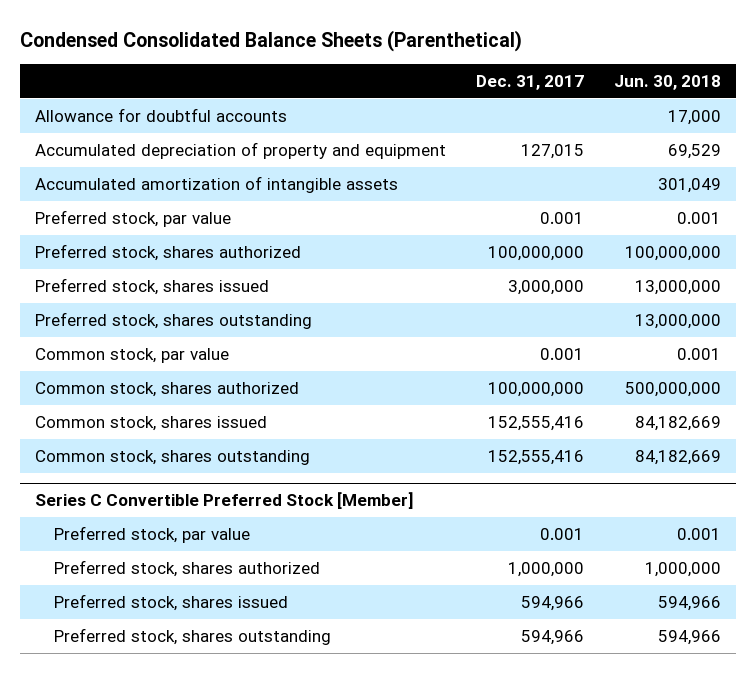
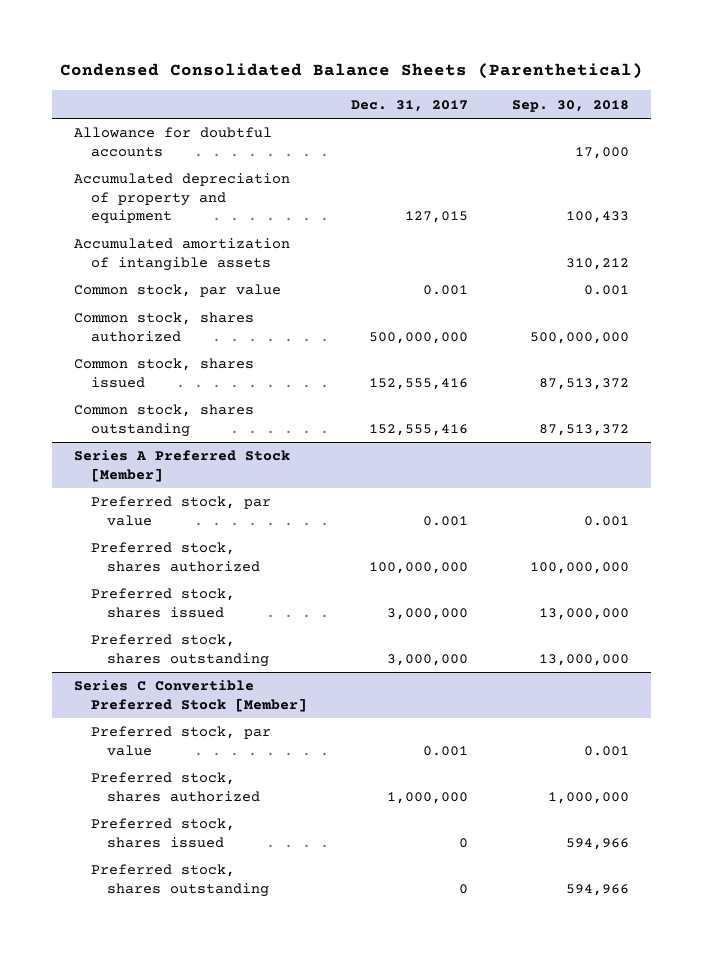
- | Dec. 31, 2017 | Jun. 30, 2018
+ | Dec. 31, 2017 | Sep. 30, 2018
- Preferred stock, par value | 0.001 | 0.001
- Preferred stock, shares authorized | 100,000,000 | 100,000,000
- Preferred stock, shares issued | 3,000,000 | 13,000,000
- Preferred stock, shares outstanding | | 13,000,000
- Common stock, shares authorized | 100,000,000 | 500,000,000
+ Common stock, shares authorized | 500,000,000 | 500,000,000
+ Series A Preferred Stock [Member]
+ Preferred stock, par value | 0.001 | 0.001
+ Preferred stock, shares authorized | 100,000,000 | 100,000,000
+ Preferred stock, shares issued | 3,000,000 | 13,000,000
+ Preferred stock, shares outstanding | 3,000,000 | 13,000,000
@ Series C Convertible Preferred Stock [Member]
- Preferred stock, shares issued | 594,966 | 594,966
- Preferred stock, shares outstanding | 594,966 | 594,966
+ Preferred stock, shares issued | 0 | 594,966
+ Preferred stock, shares outstanding | 0 | 594,966

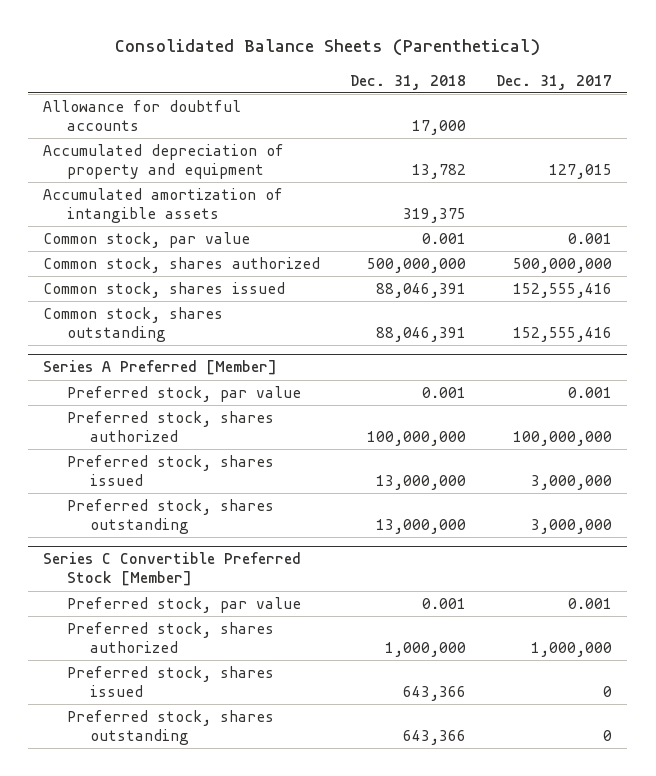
- Condensed Consolidated Balance Sheets (Parenthetical)
+ Consolidated Balance Sheets (Parenthetical)
- | Dec. 31, 2017 | Sep. 30, 2018
+ | Dec. 31, 2018 | Dec. 31, 2017
- Series A Preferred Stock [Member]
+ Series A Preferred [Member]

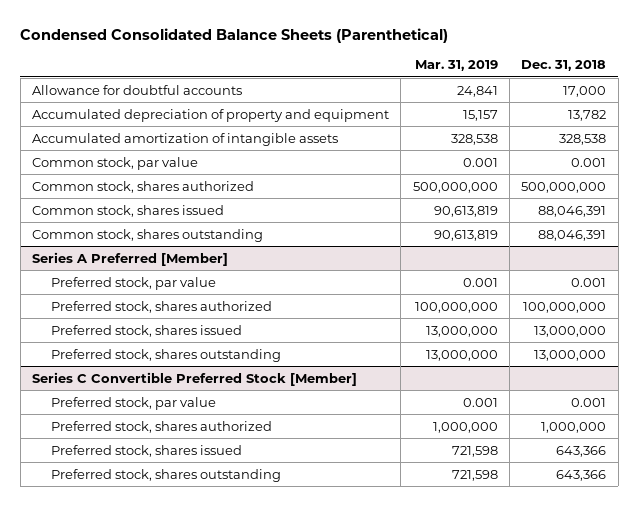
- Consolidated Balance Sheets (Parenthetical)
+ Condensed Consolidated Balance Sheets (Parenthetical)
- | Dec. 31, 2018 | Dec. 31, 2017
+ | Mar. 31, 2019 | Dec. 31, 2018
- Accumulated amortization of intangible assets | 319,375 |
+ Accumulated amortization of intangible assets | 328,538 | 328,538

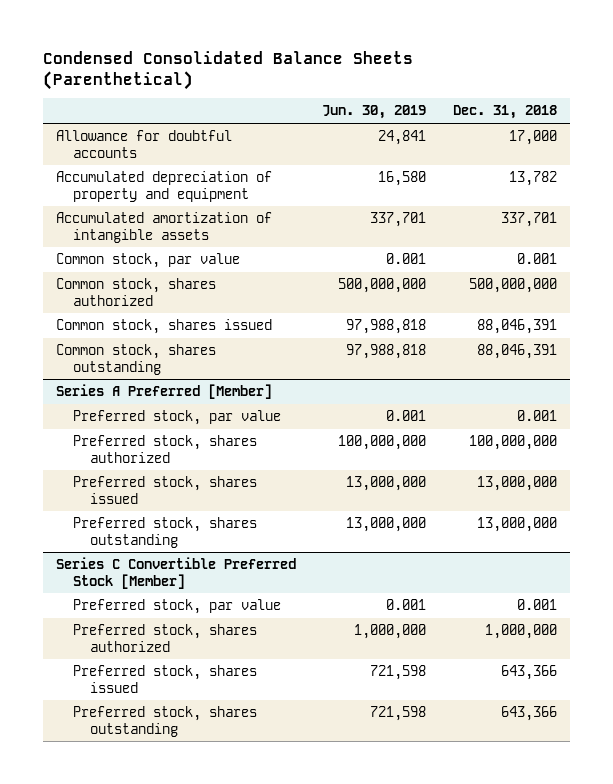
- | Mar. 31, 2019 | Dec. 31, 2018
+ | Jun. 30, 2019 | Dec. 31, 2018
- Accumulated amortization of intangible assets | 328,538 | 328,538
+ Accumulated amortization of intangible assets | 337,701 | 337,701

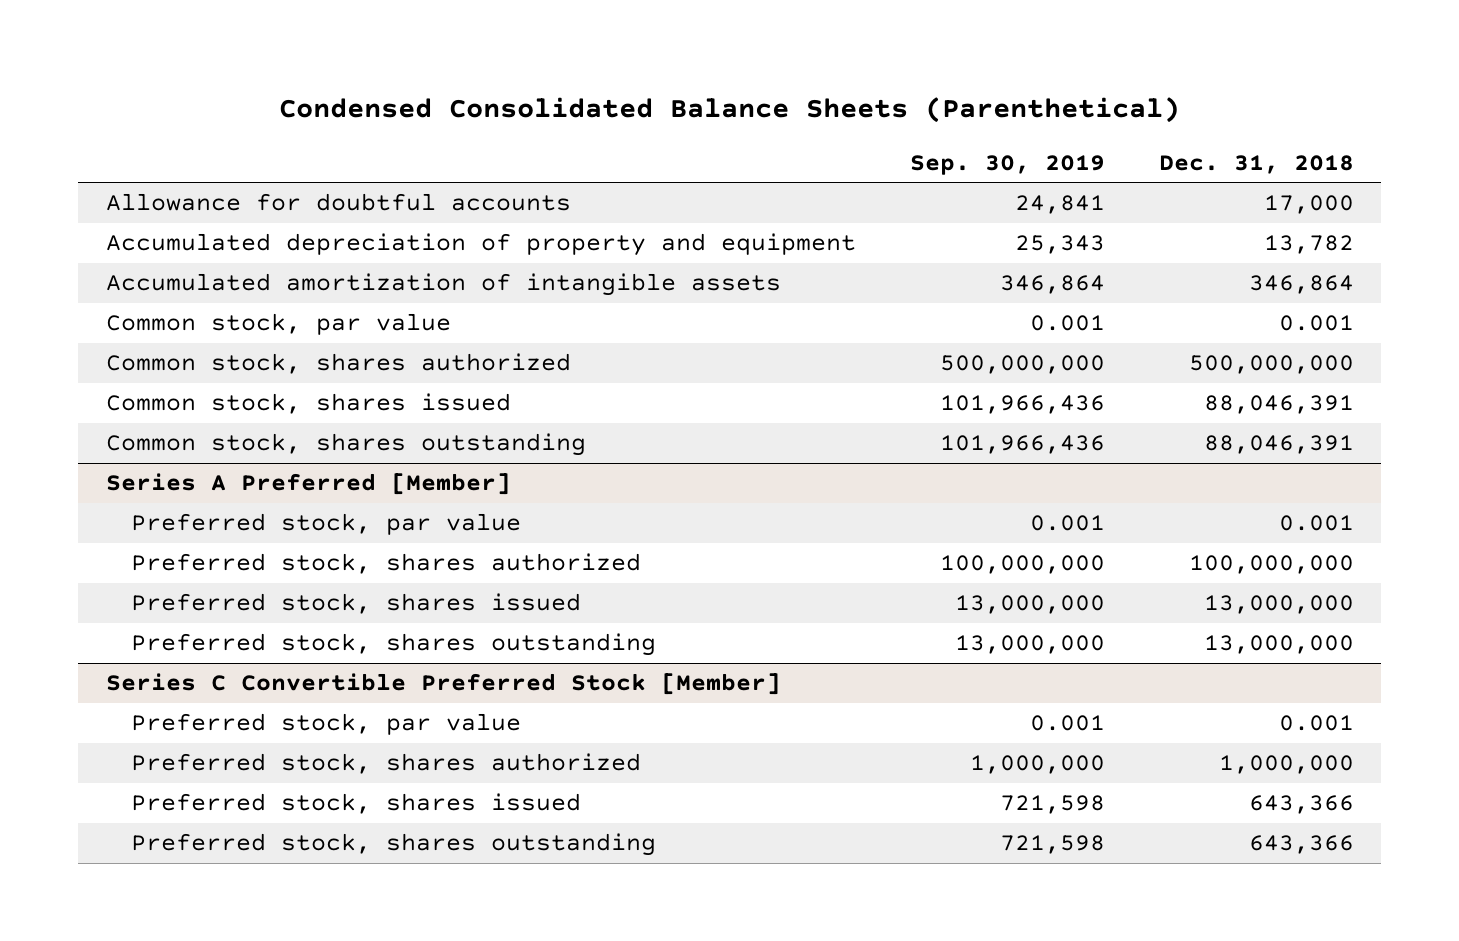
- | Jun. 30, 2019 | Dec. 31, 2018
+ | Sep. 30, 2019 | Dec. 31, 2018
- Accumulated amortization of intangible assets | 337,701 | 337,701
+ Accumulated amortization of intangible assets | 346,864 | 346,864

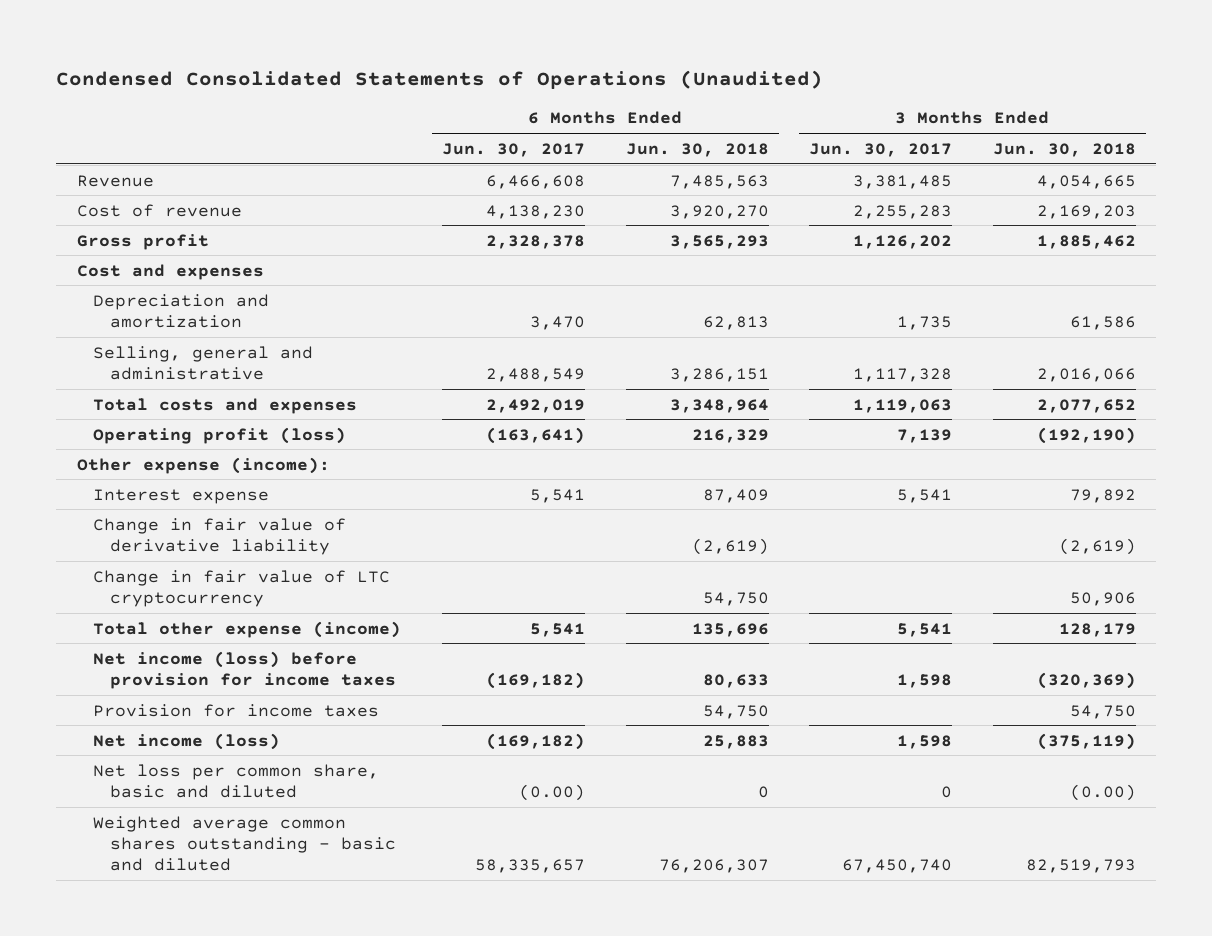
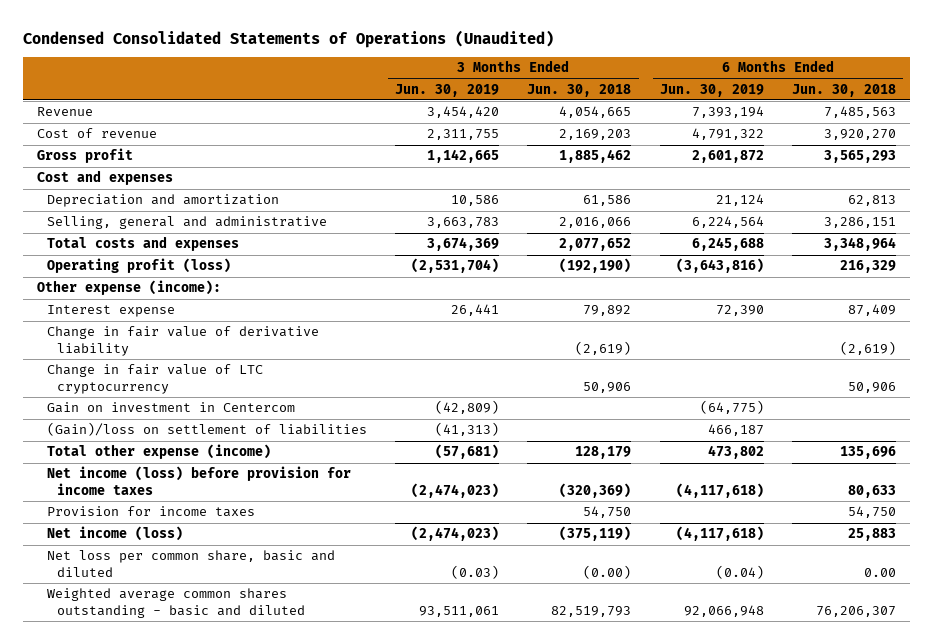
- | 6 Months Ended Jun. 30, 2017 | 6 Months Ended Jun. 30, 2018 | 3 Months Ended Jun. 30, 2017 | 3 Months Ended Jun. 30, 2018
+ | 3 Months Ended Jun. 30, 2019 | 3 Months Ended Jun. 30, 2018 | 6 Months Ended Jun. 30, 2019 | 6 Months Ended Jun. 30, 2018
- Change in fair value of LTC cryptocurrency | | 54,750 | | 50,906
+ Change in fair value of LTC cryptocurrency | | 50,906 | | 50,906
+ Gain on investment in Centercom | (42,809) | | (64,775) |
+ (Gain)/loss on settlement of liabilities | (41,313) | | 466,187 |
- Net loss per common share, basic and diluted | (0.00) | 0 | 0 | (0.00)
+ Net loss per common share, basic and diluted | (0.03) | (0.00) | (0.04) | 0.00

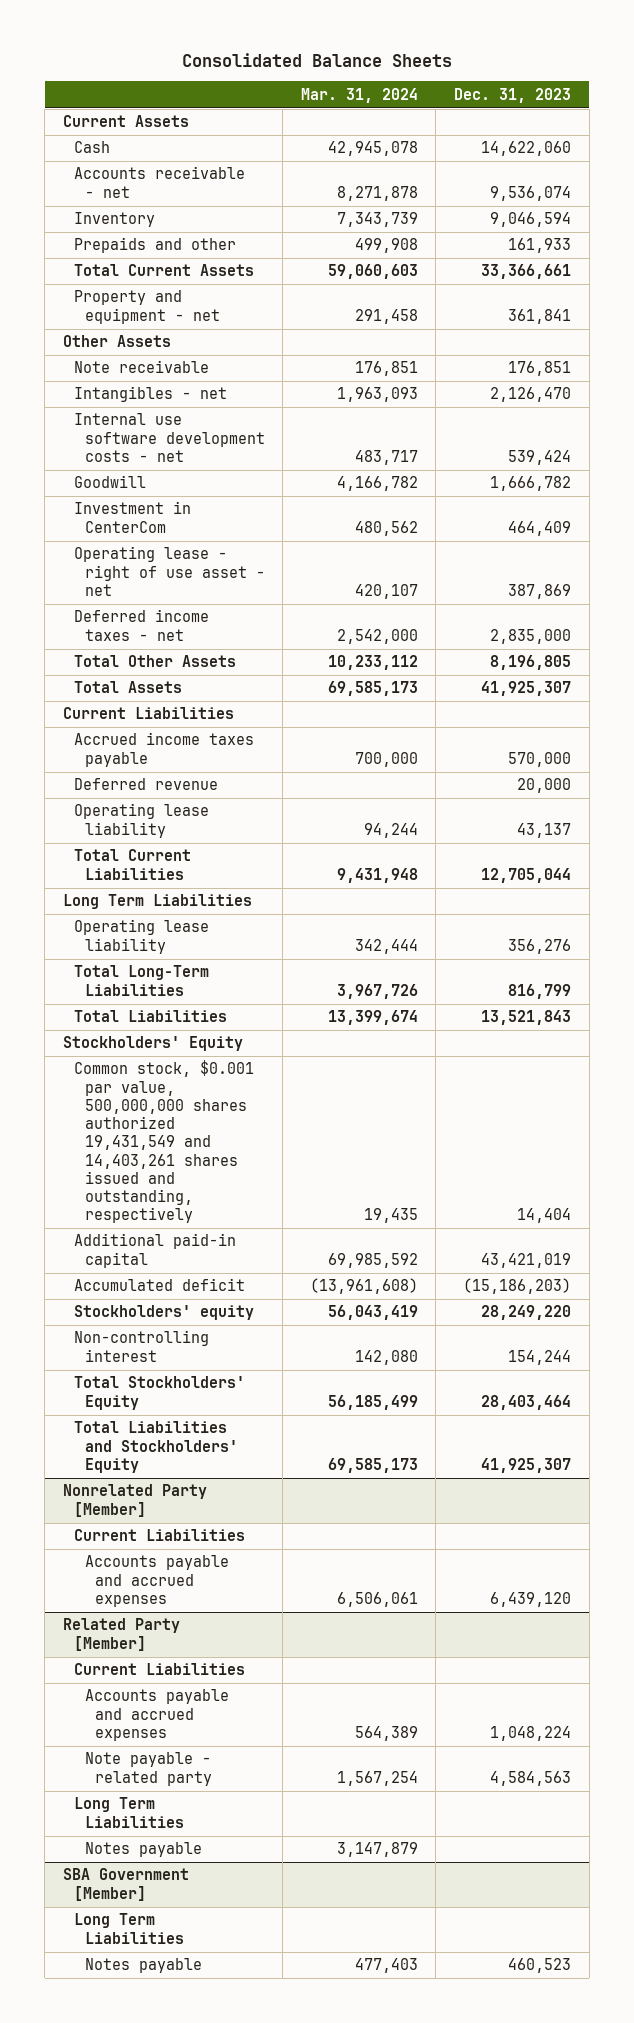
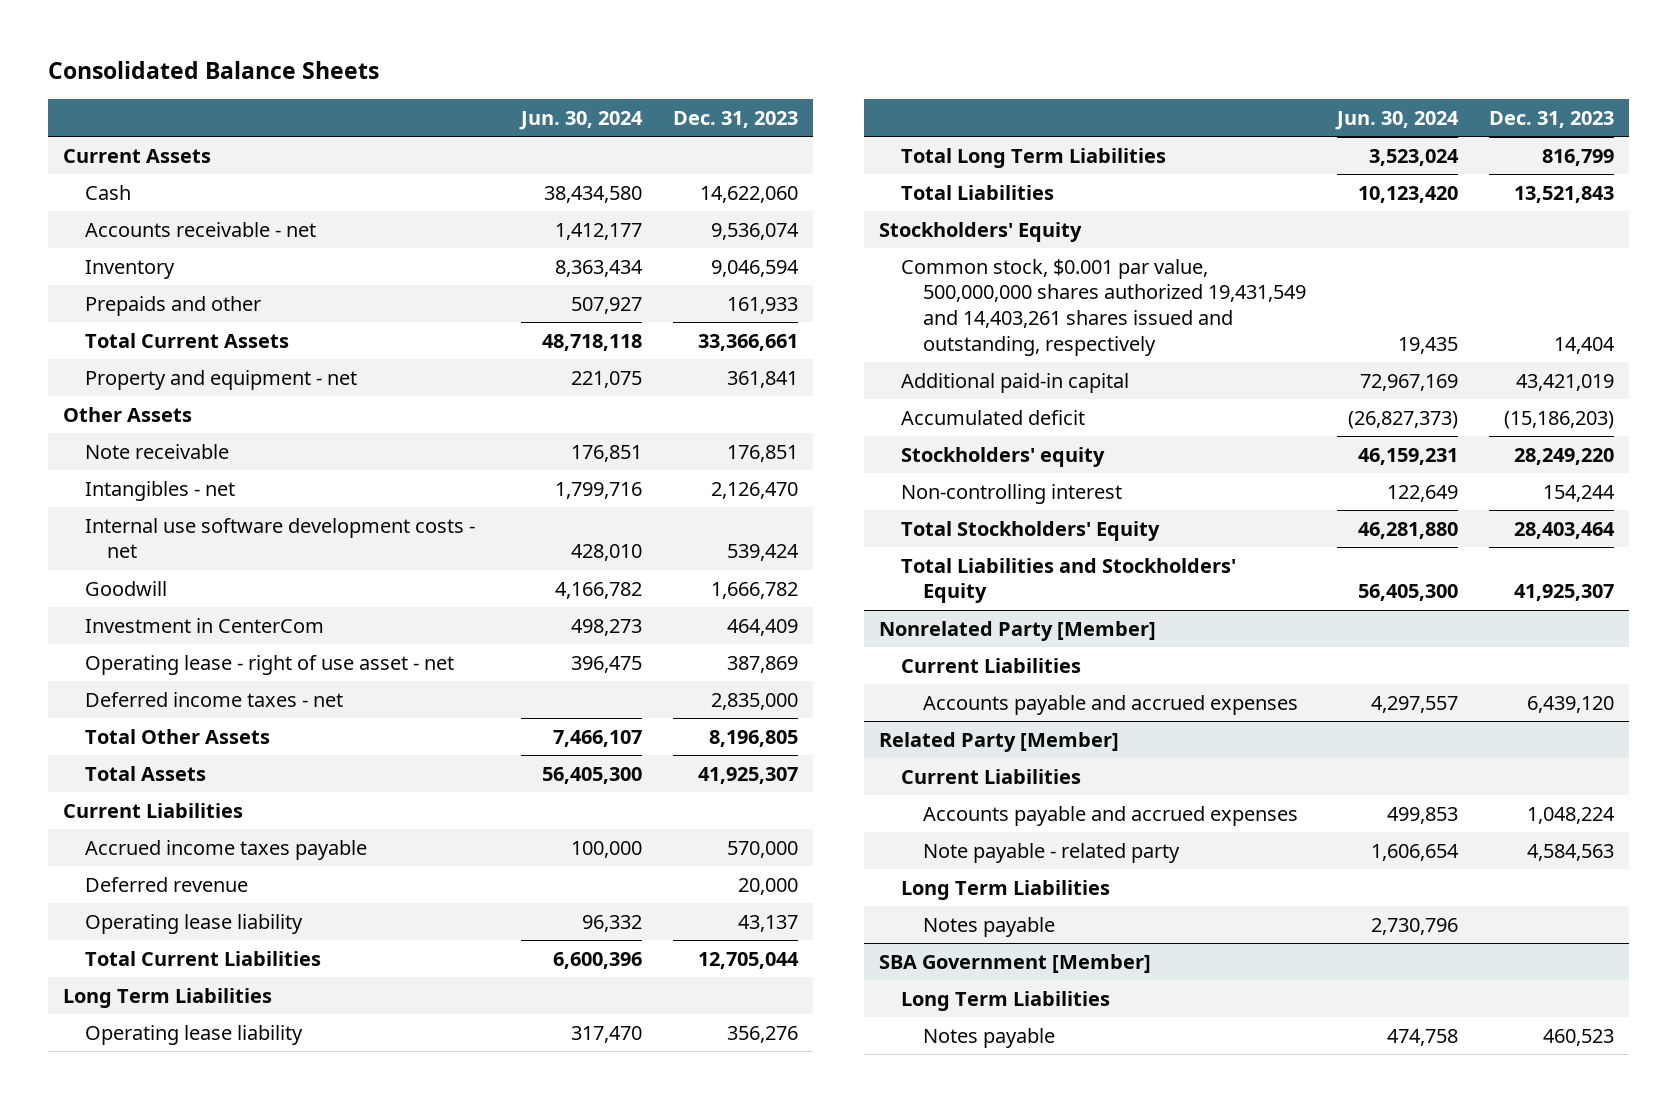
- | Mar. 31, 2024 | Dec. 31, 2023
+ | Jun. 30, 2024 | Dec. 31, 2023
- Total Long-Term Liabilities | 3,967,726 | 816,799
+ Total Long Term Liabilities | 3,523,024 | 816,799

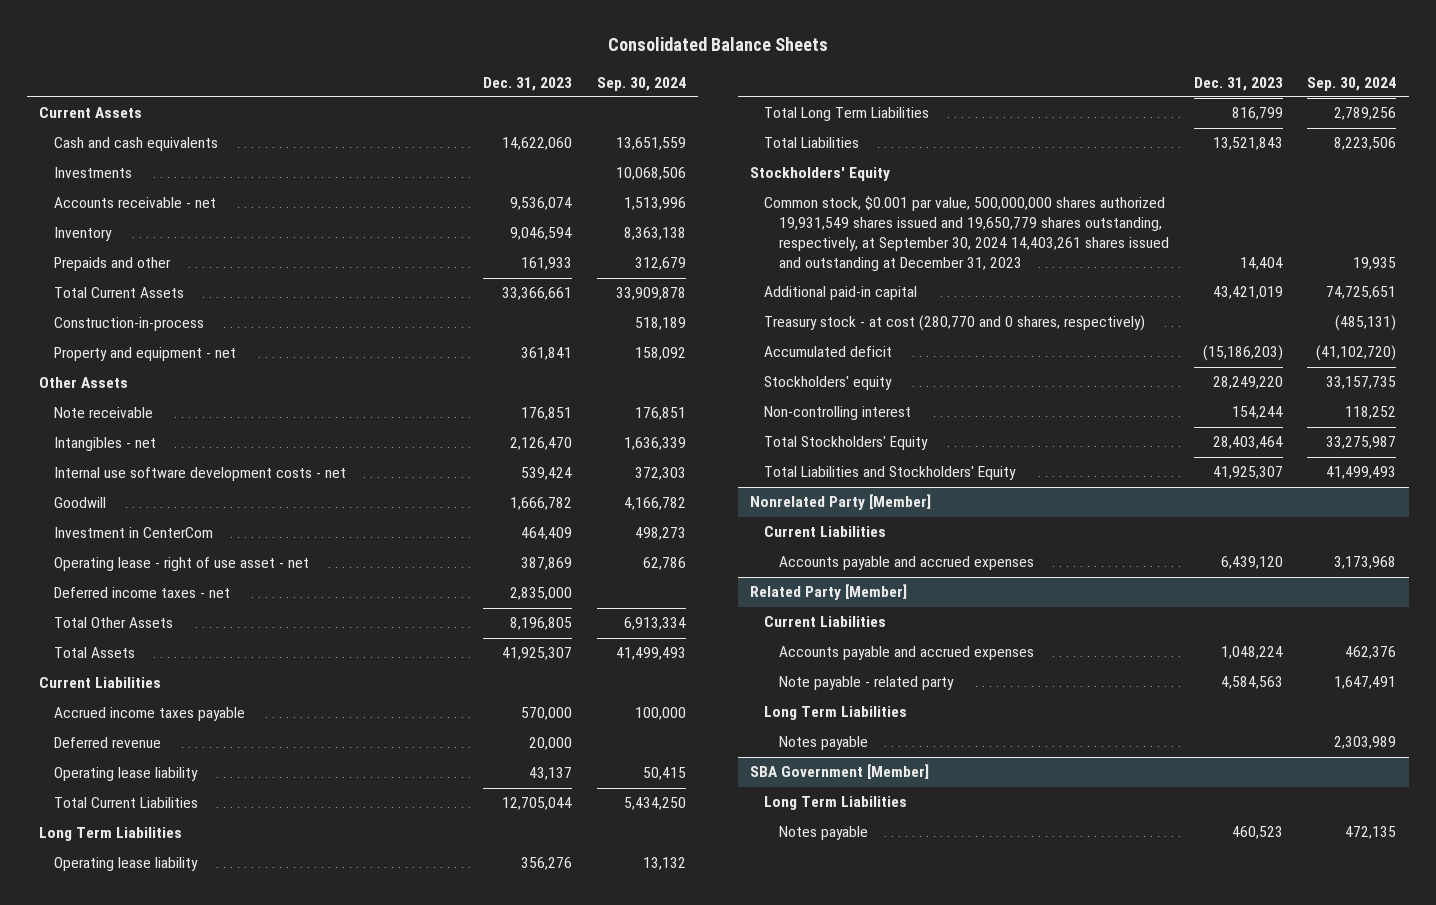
- | Jun. 30, 2024 | Dec. 31, 2023
+ | Dec. 31, 2023 | Sep. 30, 2024
- Cash | 38,434,580 | 14,622,060
+ Cash and cash equivalents | 14,622,060 | 13,651,559
+ Investments | | 10,068,506
+ Construction-in-process | | 518,189
- Common stock, $0.001 par value, 500,000,000 shares authorized 19,431,549 and 14,403,261 shares issued and outstanding, respectively | 19,435 | 14,404
+ Common stock, $0.001 par value, 500,000,000 shares authorized 19,931,549 shares issued and 19,650,779 shares outstanding, respectively, at September 30, 2024 14,403,261 shares issued and outstanding at December 31, 2023 | 14,404 | 19,935
+ Treasury stock - at cost (280,770 and 0 shares, respectively) | | (485,131)

